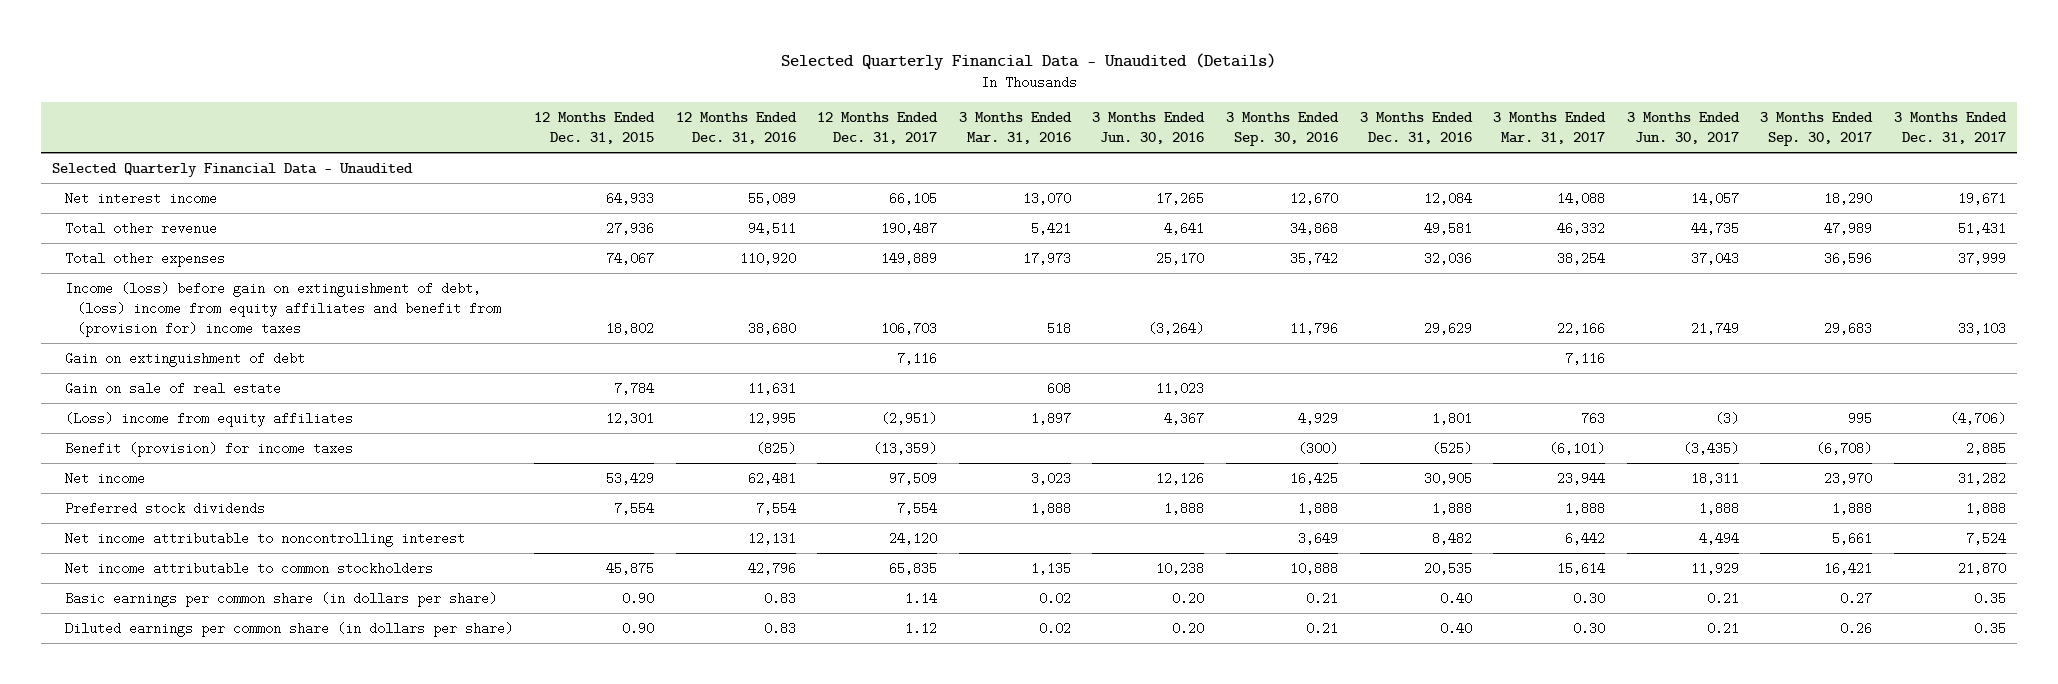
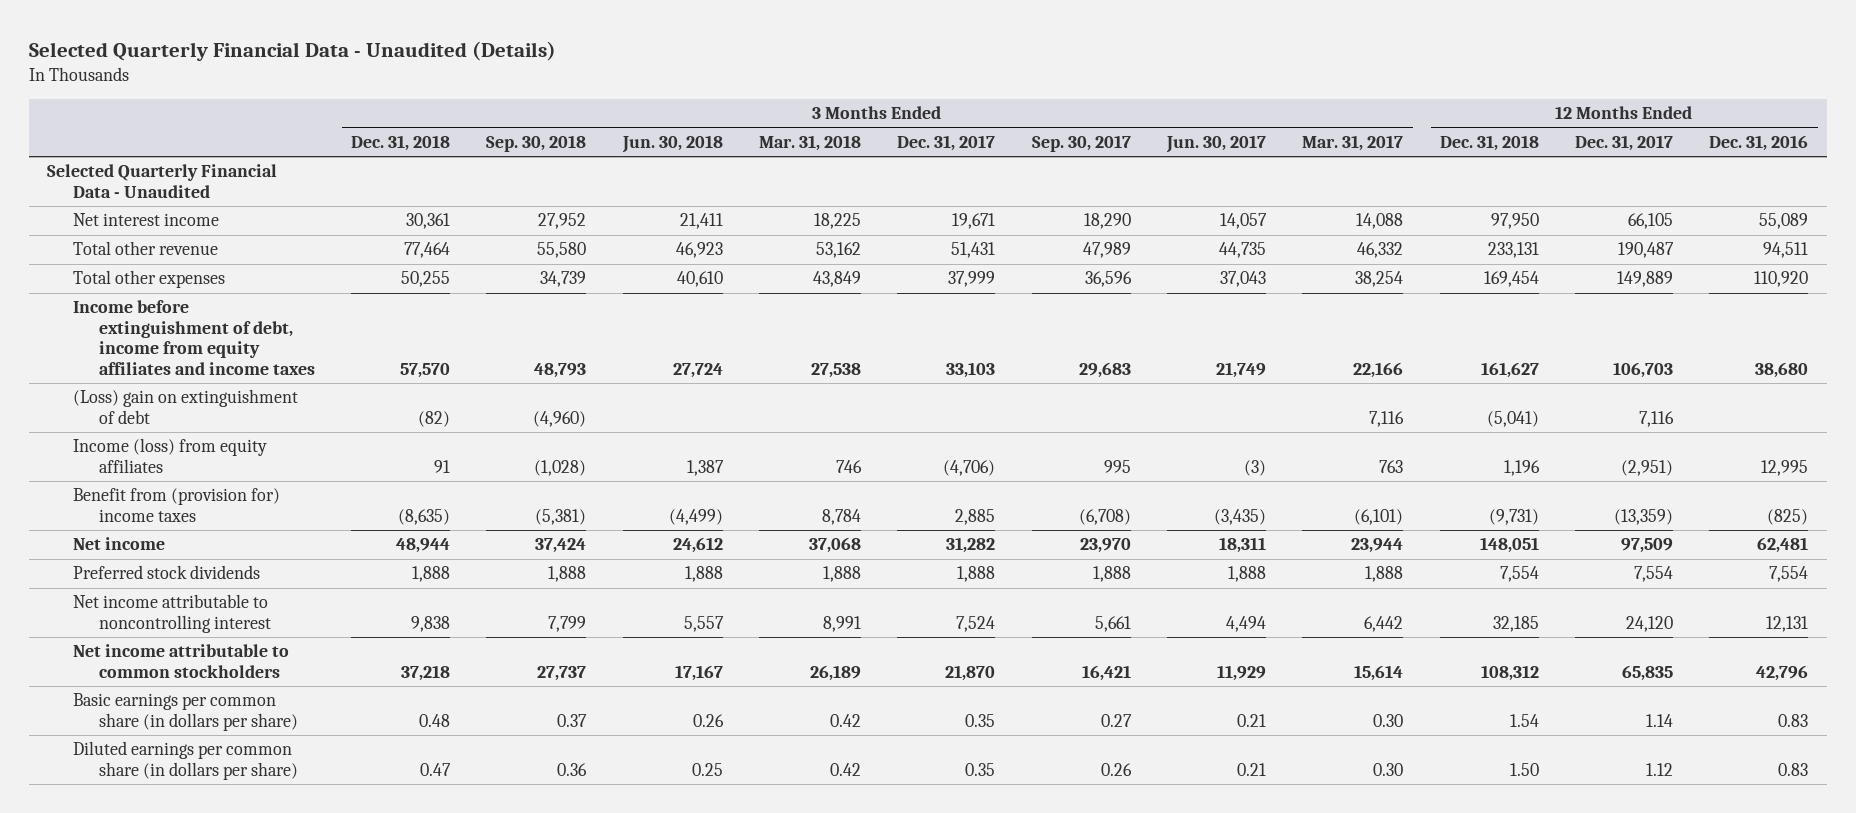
- | 12 Months Ended Dec. 31, 2015 | 12 Months Ended Dec. 31, 2016 | 12 Months Ended Dec. 31, 2017 | 3 Months Ended Mar. 31, 2016 | 3 Months Ended Jun. 30, 2016 | 3 Months Ended Sep. 30, 2016 | 3 Months Ended Dec. 31, 2016 | 3 Months Ended Mar. 31, 2017 | 3 Months Ended Jun. 30, 2017 | 3 Months Ended Sep. 30, 2017 | 3 Months Ended Dec. 31, 2017
+ | 3 Months Ended Dec. 31, 2018 | 3 Months Ended Sep. 30, 2018 | 3 Months Ended Jun. 30, 2018 | 3 Months Ended Mar. 31, 2018 | 3 Months Ended Dec. 31, 2017 | 3 Months Ended Sep. 30, 2017 | 3 Months Ended Jun. 30, 2017 | 3 Months Ended Mar. 31, 2017 | 12 Months Ended Dec. 31, 2018 | 12 Months Ended Dec. 31, 2017 | 12 Months Ended Dec. 31, 2016
- Income (loss) before gain on extinguishment of debt, (loss) income from equity affiliates and benefit from (provision for) income taxes | 18,802 | 38,680 | 106,703 | 518 | (3,264) | 11,796 | 29,629 | 22,166 | 21,749 | 29,683 | 33,103
- Gain on extinguishment of debt | | | 7,116 | | | | | 7,116 | | |
- Gain on sale of real estate | 7,784 | 11,631 | | 608 | 11,023 | | | | | |
- (Loss) income from equity affiliates | 12,301 | 12,995 | (2,951) | 1,897 | 4,367 | 4,929 | 1,801 | 763 | (3) | 995 | (4,706)
- Benefit (provision) for income taxes | | (825) | (13,359) | | | (300) | (525) | (6,101) | (3,435) | (6,708) | 2,885
+ Income before extinguishment of debt, income from equity affiliates and income taxes | 57,570 | 48,793 | 27,724 | 27,538 | 33,103 | 29,683 | 21,749 | 22,166 | 161,627 | 106,703 | 38,680
+ (Loss) gain on extinguishment of debt | (82) | (4,960) | | | | | | 7,116 | (5,041) | 7,116 |
+ Income (loss) from equity affiliates | 91 | (1,028) | 1,387 | 746 | (4,706) | 995 | (3) | 763 | 1,196 | (2,951) | 12,995
+ Benefit from (provision for) income taxes | (8,635) | (5,381) | (4,499) | 8,784 | 2,885 | (6,708) | (3,435) | (6,101) | (9,731) | (13,359) | (825)

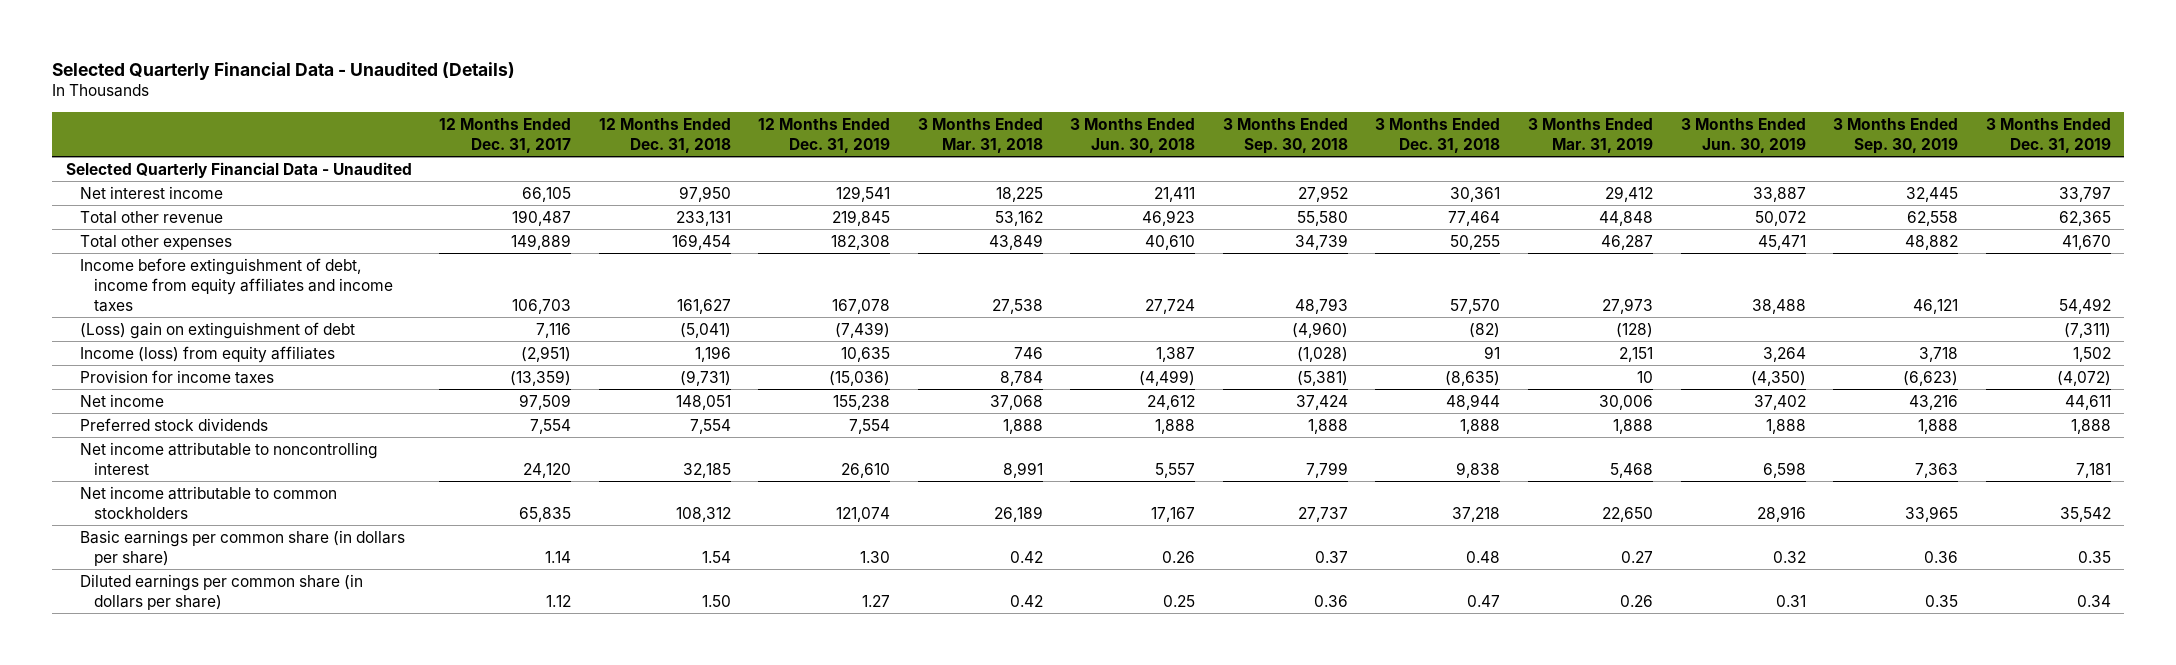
- | 3 Months Ended Dec. 31, 2018 | 3 Months Ended Sep. 30, 2018 | 3 Months Ended Jun. 30, 2018 | 3 Months Ended Mar. 31, 2018 | 3 Months Ended Dec. 31, 2017 | 3 Months Ended Sep. 30, 2017 | 3 Months Ended Jun. 30, 2017 | 3 Months Ended Mar. 31, 2017 | 12 Months Ended Dec. 31, 2018 | 12 Months Ended Dec. 31, 2017 | 12 Months Ended Dec. 31, 2016
+ | 12 Months Ended Dec. 31, 2017 | 12 Months Ended Dec. 31, 2018 | 12 Months Ended Dec. 31, 2019 | 3 Months Ended Mar. 31, 2018 | 3 Months Ended Jun. 30, 2018 | 3 Months Ended Sep. 30, 2018 | 3 Months Ended Dec. 31, 2018 | 3 Months Ended Mar. 31, 2019 | 3 Months Ended Jun. 30, 2019 | 3 Months Ended Sep. 30, 2019 | 3 Months Ended Dec. 31, 2019
- Benefit from (provision for) income taxes | (8,635) | (5,381) | (4,499) | 8,784 | 2,885 | (6,708) | (3,435) | (6,101) | (9,731) | (13,359) | (825)
+ Provision for income taxes | (13,359) | (9,731) | (15,036) | 8,784 | (4,499) | (5,381) | (8,635) | 10 | (4,350) | (6,623) | (4,072)

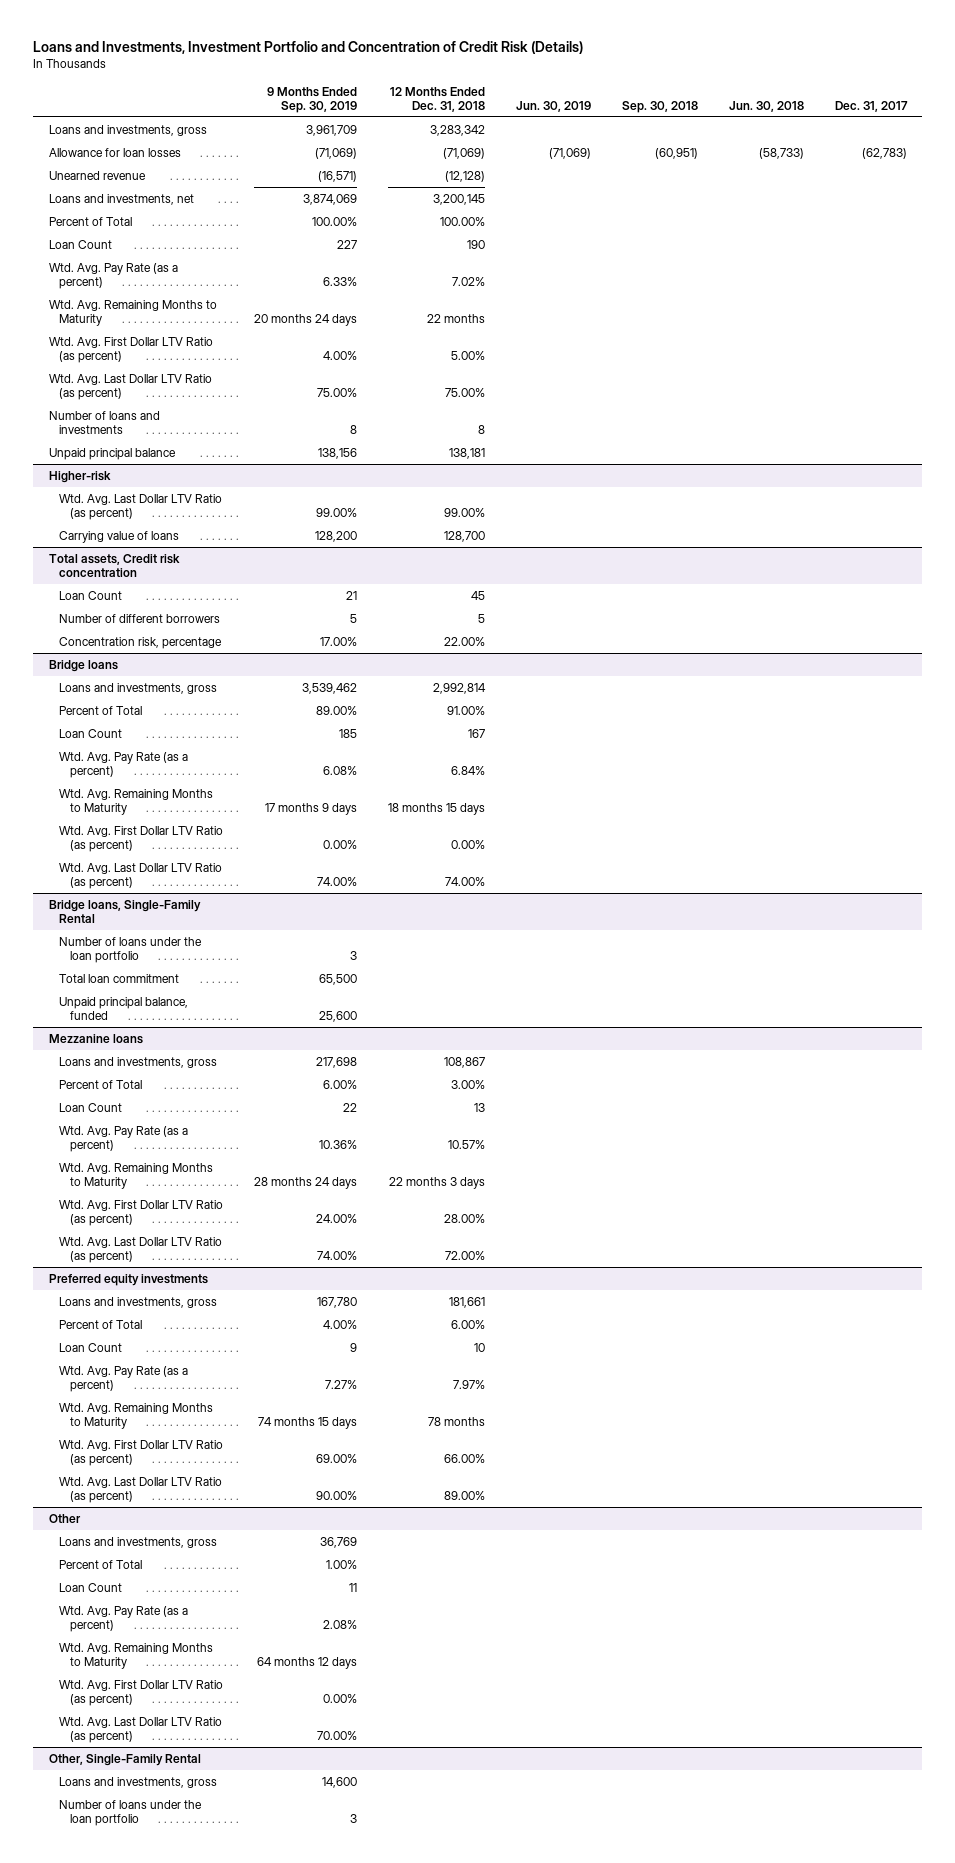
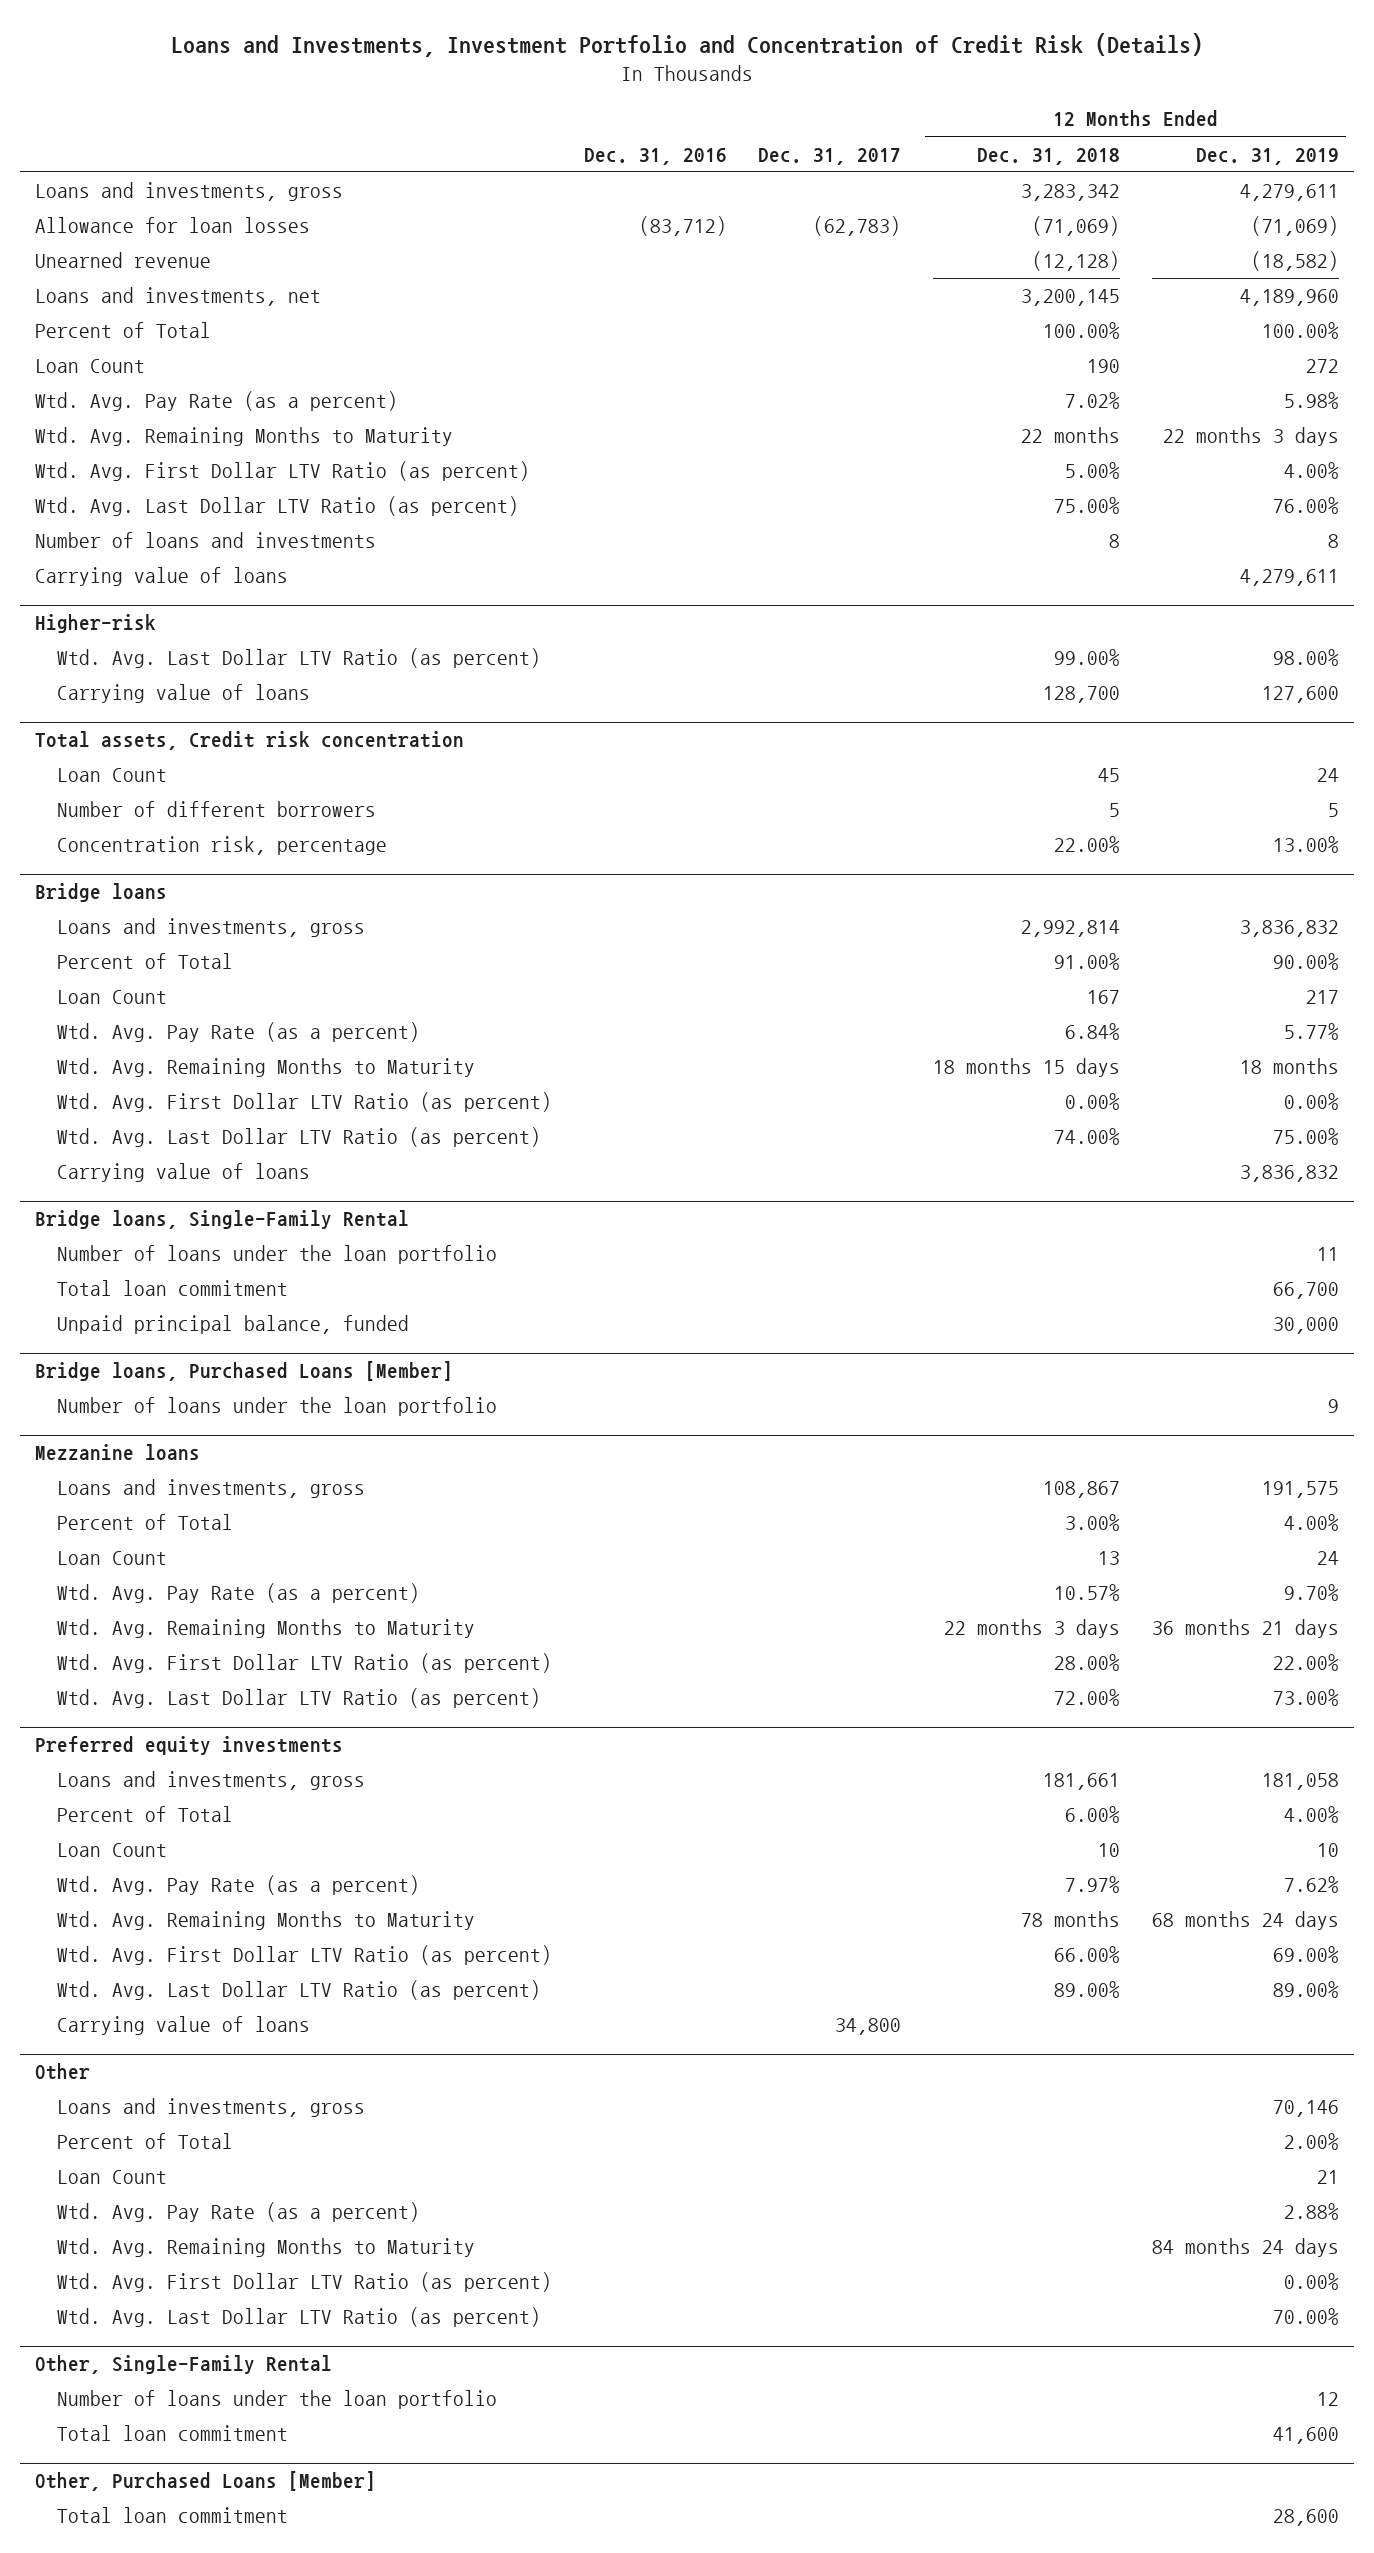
- | 9 Months Ended Sep. 30, 2019 | 12 Months Ended Dec. 31, 2018 | Jun. 30, 2019 | Sep. 30, 2018 | Jun. 30, 2018 | Dec. 31, 2017
+ | Dec. 31, 2016 | Dec. 31, 2017 | 12 Months Ended Dec. 31, 2018 | 12 Months Ended Dec. 31, 2019
- Unpaid principal balance | 138,156 | 138,181 | | | |
+ Carrying value of loans | | | | 4,279,611
@ Bridge loans
+ Carrying value of loans | | | | 3,836,832
+ Bridge loans, Purchased Loans [Member]
+ Number of loans under the loan portfolio | | | | 9
@ Preferred equity investments
+ Carrying value of loans | | 34,800 | |
@ Other, Single-Family Rental
- Loans and investments, gross | 14,600 | | | | |
+ Total loan commitment | | | | 41,600
+ Other, Purchased Loans [Member]
+ Total loan commitment | | | | 28,600

